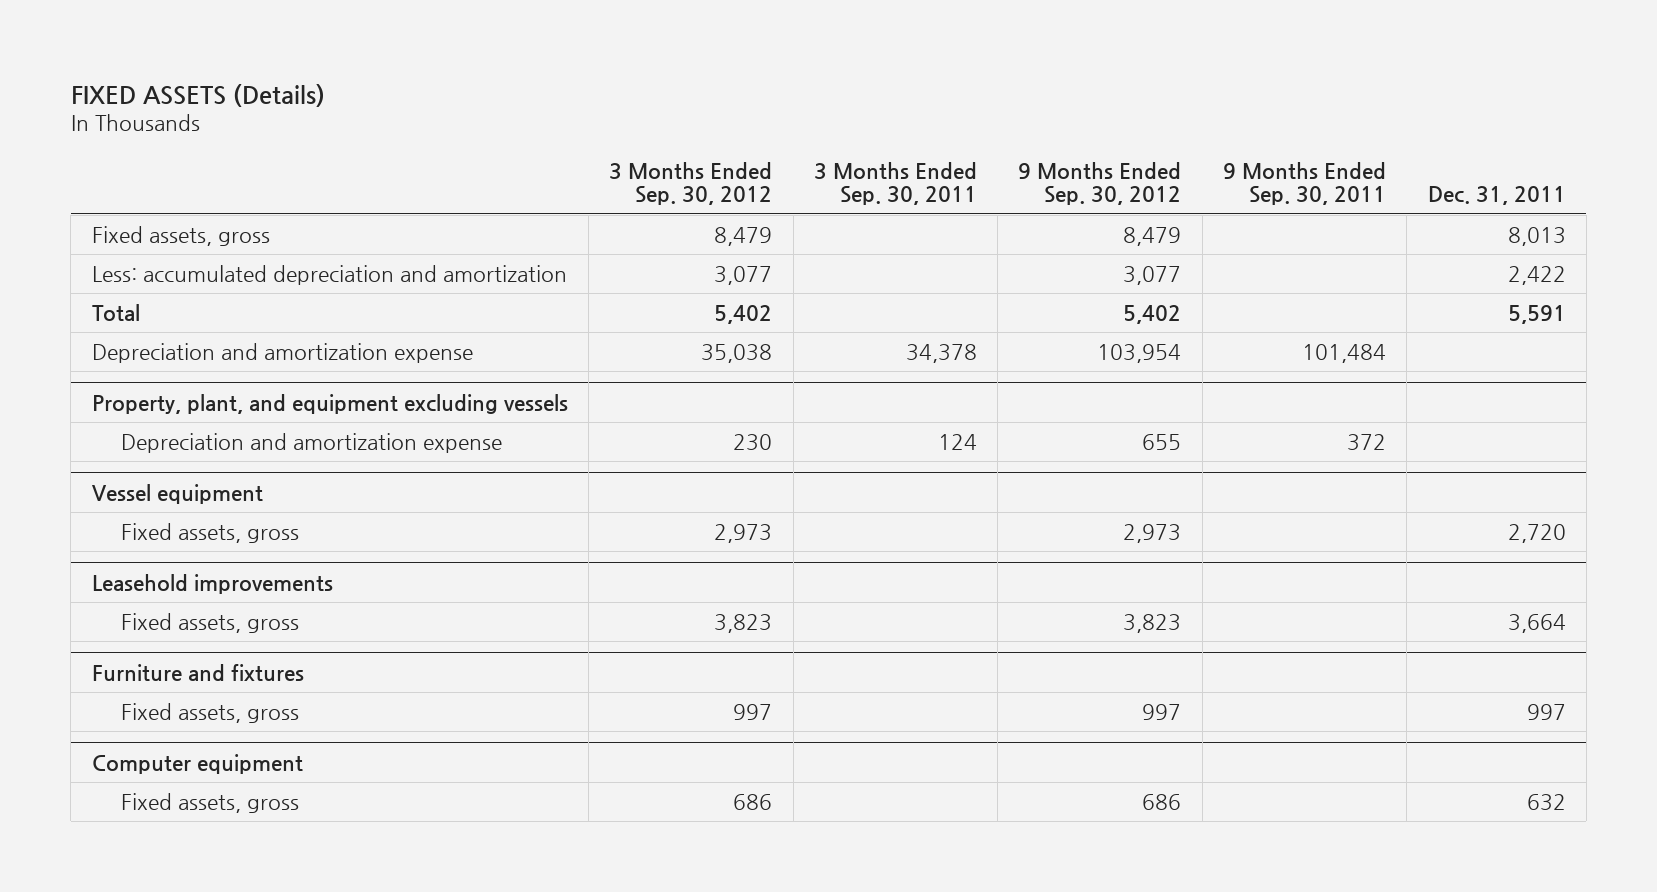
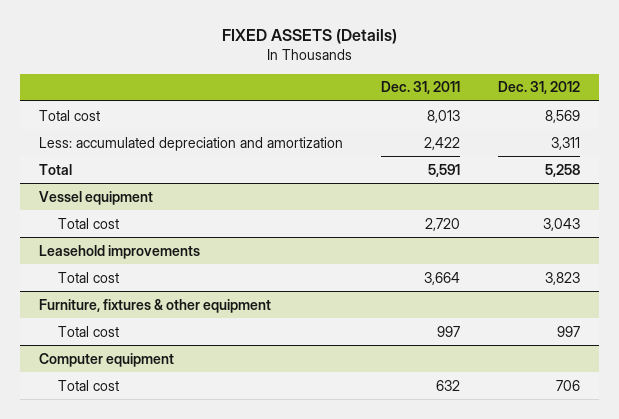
- | 3 Months Ended Sep. 30, 2012 | 3 Months Ended Sep. 30, 2011 | 9 Months Ended Sep. 30, 2012 | 9 Months Ended Sep. 30, 2011 | Dec. 31, 2011
+ | Dec. 31, 2011 | Dec. 31, 2012
- Fixed assets, gross | 8,479 | | 8,479 | | 8,013
+ Total cost | 8,013 | 8,569
- Depreciation and amortization expense | 35,038 | 34,378 | 103,954 | 101,484 |
- Property, plant, and equipment excluding vessels
- Depreciation and amortization expense | 230 | 124 | 655 | 372 |
@ Vessel equipment
- Fixed assets, gross | 2,973 | | 2,973 | | 2,720
+ Total cost | 2,720 | 3,043
@ Leasehold improvements
- Fixed assets, gross | 3,823 | | 3,823 | | 3,664
- Furniture and fixtures
- Fixed assets, gross | 997 | | 997 | | 997
@ Leasehold improvements
+ Total cost | 3,664 | 3,823
+ Furniture, fixtures & other equipment
+ Total cost | 997 | 997
@ Computer equipment
- Fixed assets, gross | 686 | | 686 | | 632
+ Total cost | 632 | 706

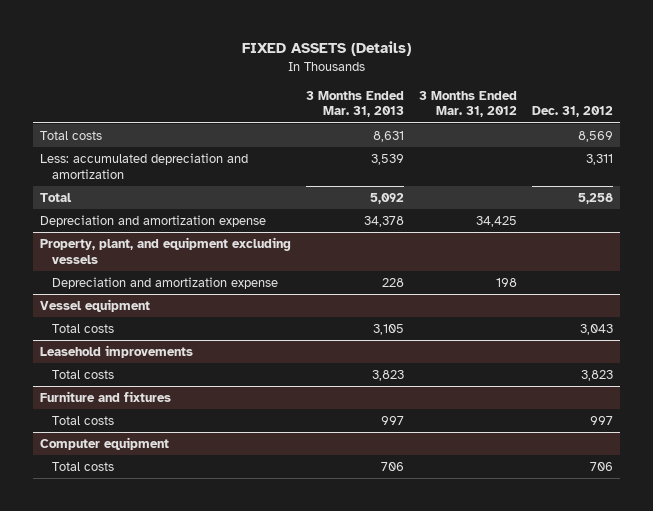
- | Dec. 31, 2011 | Dec. 31, 2012
+ | 3 Months Ended Mar. 31, 2013 | 3 Months Ended Mar. 31, 2012 | Dec. 31, 2012
- Total cost | 8,013 | 8,569
+ Total costs | 8,631 | | 8,569
+ Depreciation and amortization expense | 34,378 | 34,425 |
+ Property, plant, and equipment excluding vessels
+ Depreciation and amortization expense | 228 | 198 |
@ Vessel equipment
- Total cost | 2,720 | 3,043
+ Total costs | 3,105 | | 3,043
@ Leasehold improvements
- Total cost | 3,664 | 3,823
- Furniture, fixtures & other equipment
- Total cost | 997 | 997
@ Leasehold improvements
+ Total costs | 3,823 | | 3,823
+ Furniture and fixtures
+ Total costs | 997 | | 997
@ Computer equipment
- Total cost | 632 | 706
+ Total costs | 706 | | 706

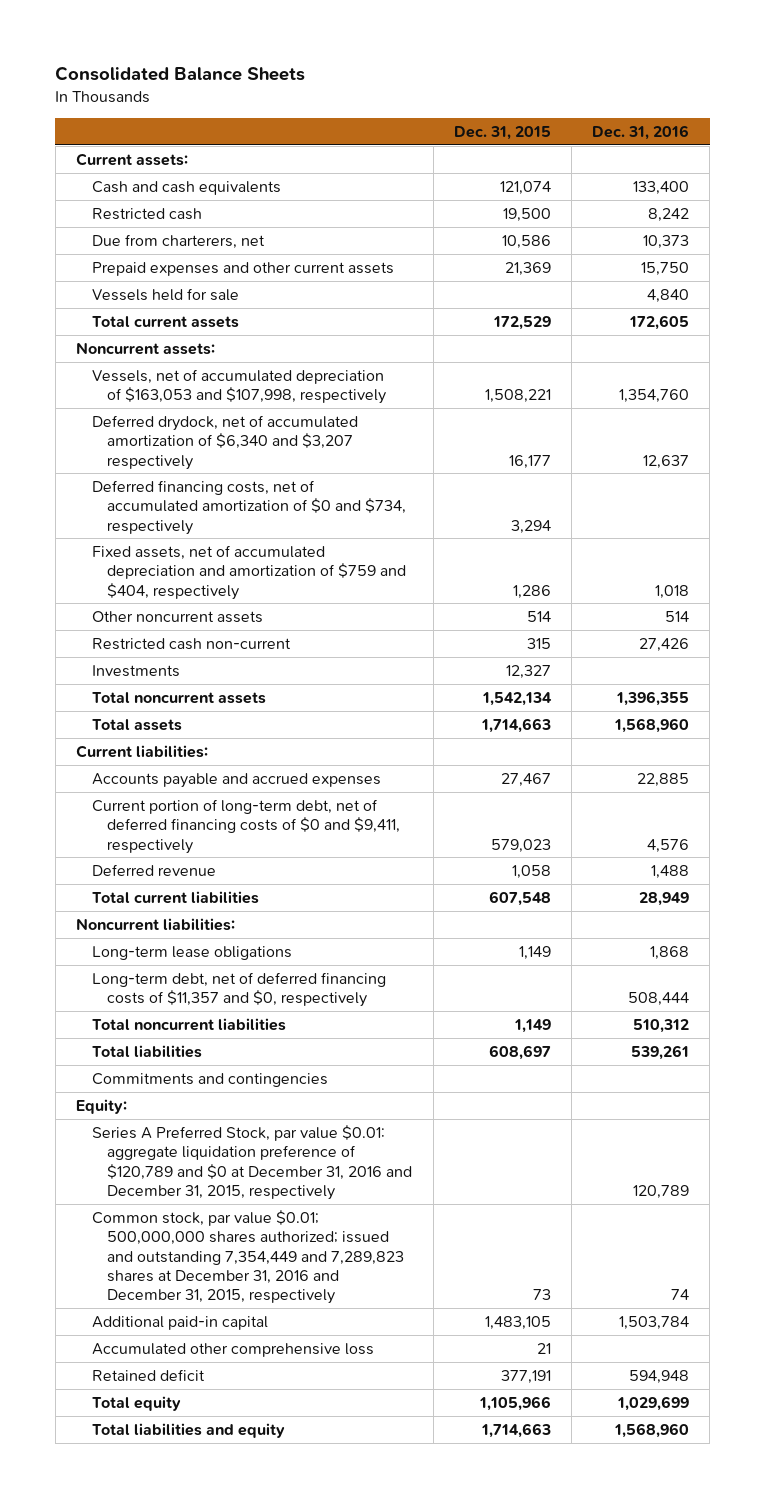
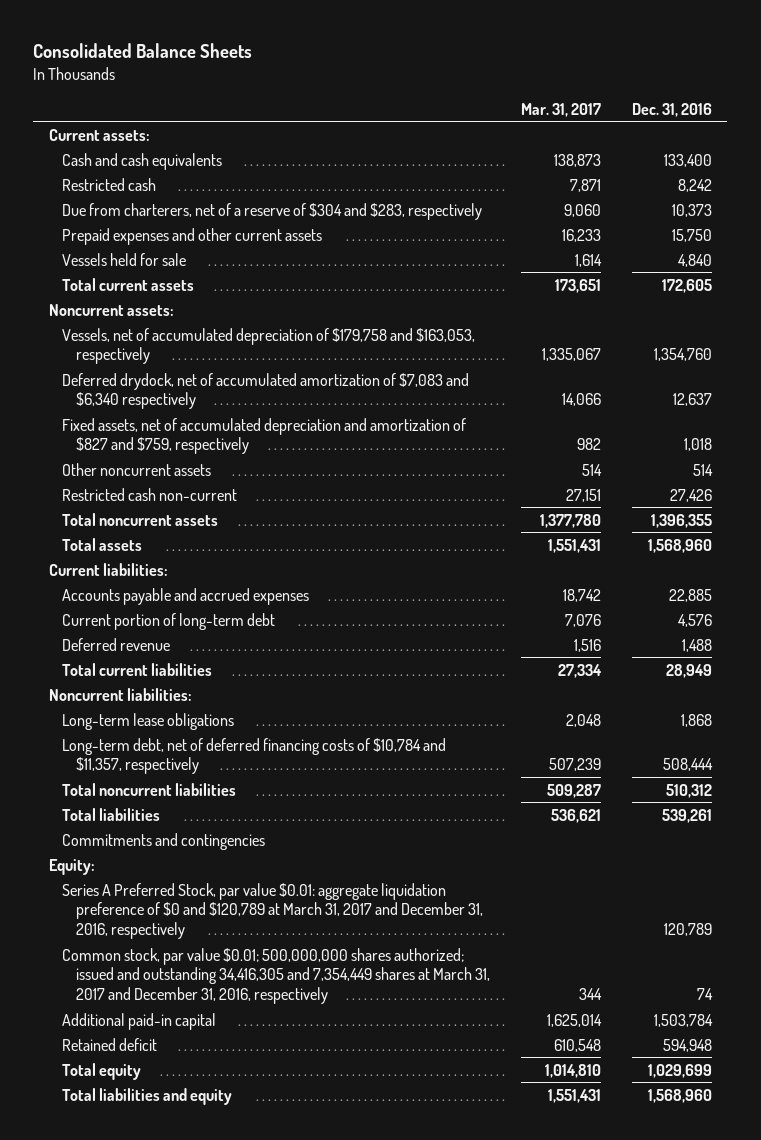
- | Dec. 31, 2015 | Dec. 31, 2016
+ | Mar. 31, 2017 | Dec. 31, 2016
- Due from charterers, net | 10,586 | 10,373
+ Due from charterers, net of a reserve of $304 and $283, respectively | 9,060 | 10,373
- Vessels, net of accumulated depreciation of $163,053 and $107,998, respectively | 1,508,221 | 1,354,760
- Deferred drydock, net of accumulated amortization of $6,340 and $3,207 respectively | 16,177 | 12,637
- Deferred financing costs, net of accumulated amortization of $0 and $734, respectively | 3,294 |
- Fixed assets, net of accumulated depreciation and amortization of $759 and $404, respectively | 1,286 | 1,018
+ Vessels, net of accumulated depreciation of $179,758 and $163,053, respectively | 1,335,067 | 1,354,760
+ Deferred drydock, net of accumulated amortization of $7,083 and $6,340 respectively | 14,066 | 12,637
+ Fixed assets, net of accumulated depreciation and amortization of $827 and $759, respectively | 982 | 1,018
- Investments | 12,327 |
- Current portion of long-term debt, net of deferred financing costs of $0 and $9,411, respectively | 579,023 | 4,576
+ Current portion of long-term debt | 7,076 | 4,576
- Long-term debt, net of deferred financing costs of $11,357 and $0, respectively | | 508,444
+ Long-term debt, net of deferred financing costs of $10,784 and $11,357, respectively | 507,239 | 508,444
- Series A Preferred Stock, par value $0.01: aggregate liquidation preference of $120,789 and $0 at December 31, 2016 and December 31, 2015, respectively | | 120,789
- Common stock, par value $0.01; 500,000,000 shares authorized; issued and outstanding 7,354,449 and 7,289,823 shares at December 31, 2016 and December 31, 2015, respectively | 73 | 74
+ Series A Preferred Stock, par value $0.01: aggregate liquidation preference of $0 and $120,789 at March 31, 2017 and December 31, 2016, respectively | | 120,789
+ Common stock, par value $0.01; 500,000,000 shares authorized; issued and outstanding 34,416,305 and 7,354,449 shares at March 31, 2017 and December 31, 2016, respectively | 344 | 74
- Accumulated other comprehensive loss | 21 |

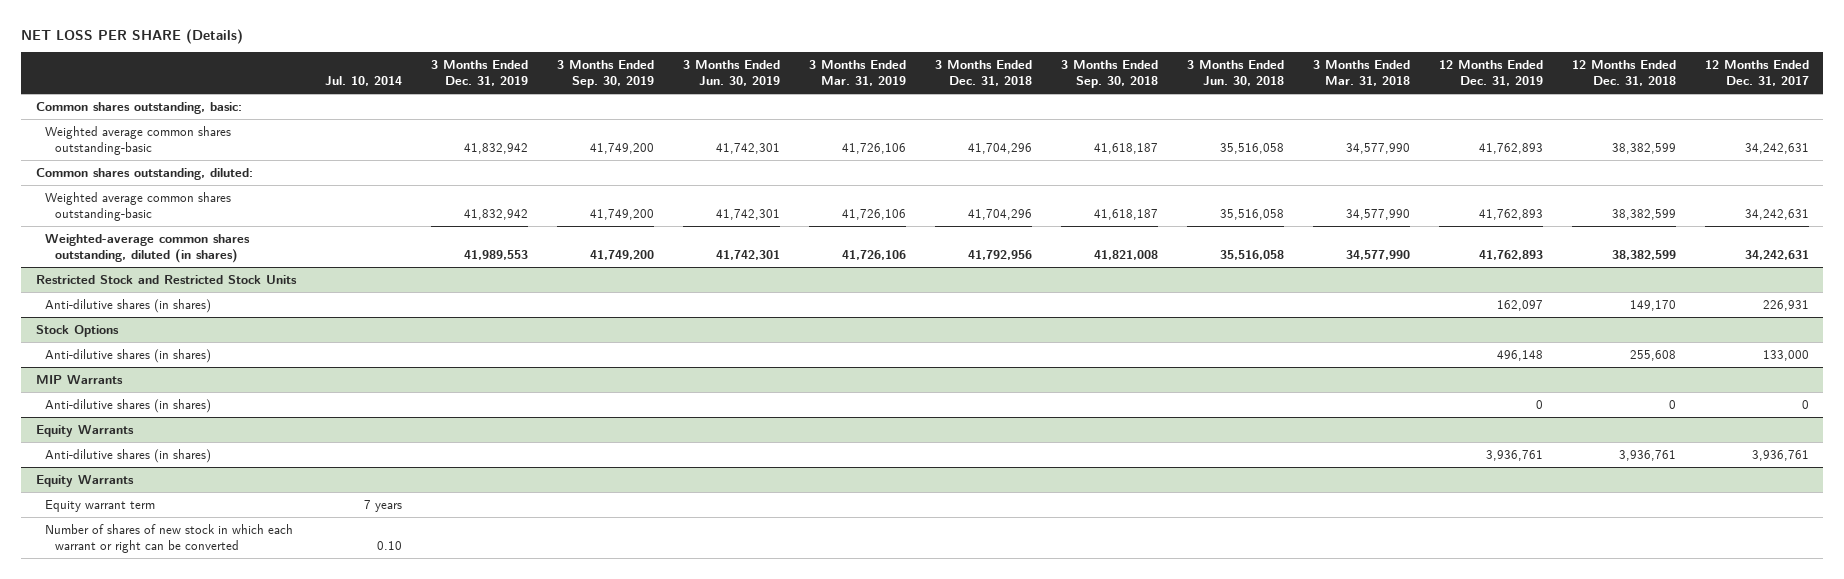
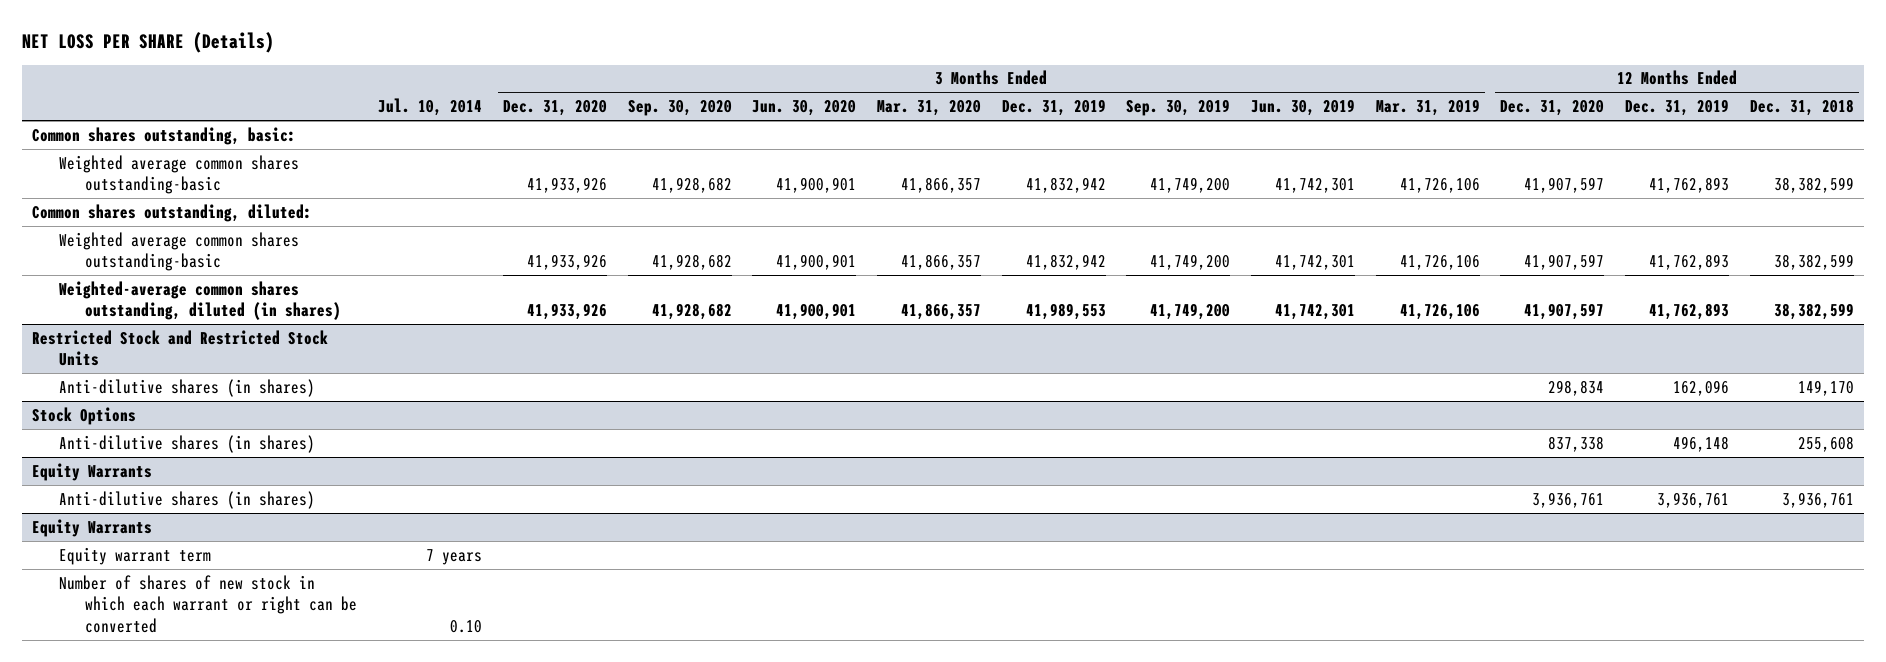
- | Jul. 10, 2014 | 3 Months Ended Dec. 31, 2019 | 3 Months Ended Sep. 30, 2019 | 3 Months Ended Jun. 30, 2019 | 3 Months Ended Mar. 31, 2019 | 3 Months Ended Dec. 31, 2018 | 3 Months Ended Sep. 30, 2018 | 3 Months Ended Jun. 30, 2018 | 3 Months Ended Mar. 31, 2018 | 12 Months Ended Dec. 31, 2019 | 12 Months Ended Dec. 31, 2018 | 12 Months Ended Dec. 31, 2017
+ | Jul. 10, 2014 | 3 Months Ended Dec. 31, 2020 | 3 Months Ended Sep. 30, 2020 | 3 Months Ended Jun. 30, 2020 | 3 Months Ended Mar. 31, 2020 | 3 Months Ended Dec. 31, 2019 | 3 Months Ended Sep. 30, 2019 | 3 Months Ended Jun. 30, 2019 | 3 Months Ended Mar. 31, 2019 | 12 Months Ended Dec. 31, 2020 | 12 Months Ended Dec. 31, 2019 | 12 Months Ended Dec. 31, 2018
@ Restricted Stock and Restricted Stock Units
- Anti-dilutive shares (in shares) | | | | | | | | | | 162,097 | 149,170 | 226,931
+ Anti-dilutive shares (in shares) | | | | | | | | | | 298,834 | 162,096 | 149,170
- MIP Warrants
- Anti-dilutive shares (in shares) | | | | | | | | | | 0 | 0 | 0

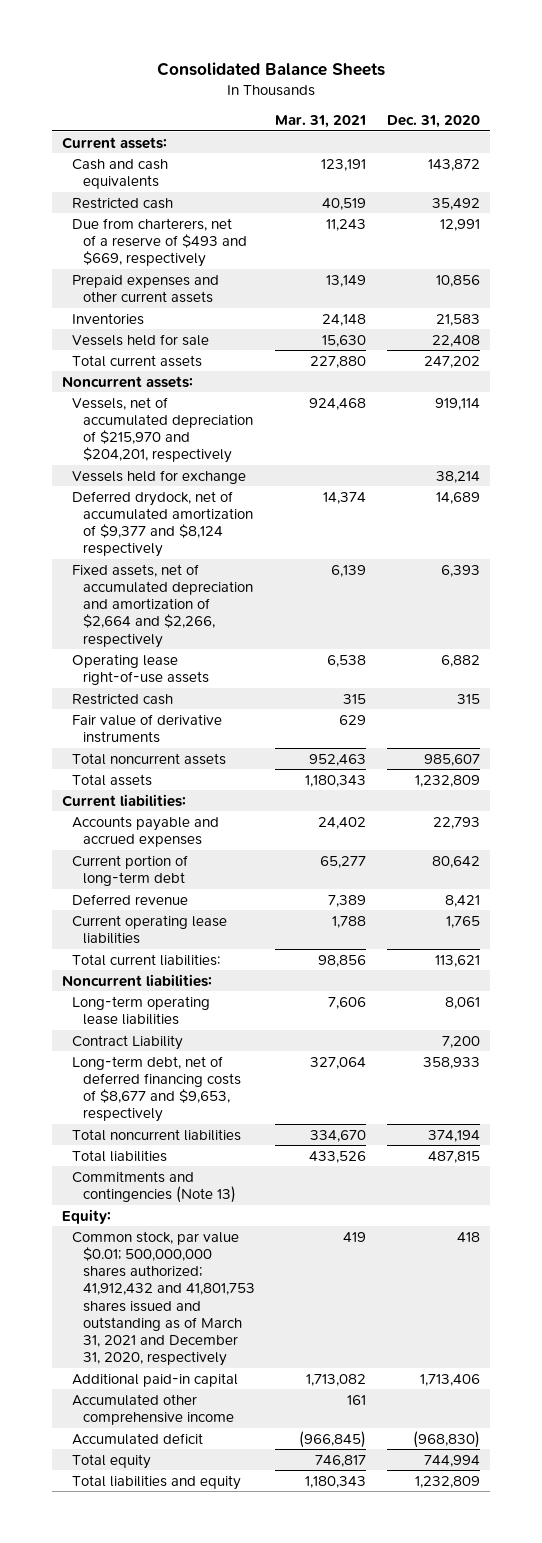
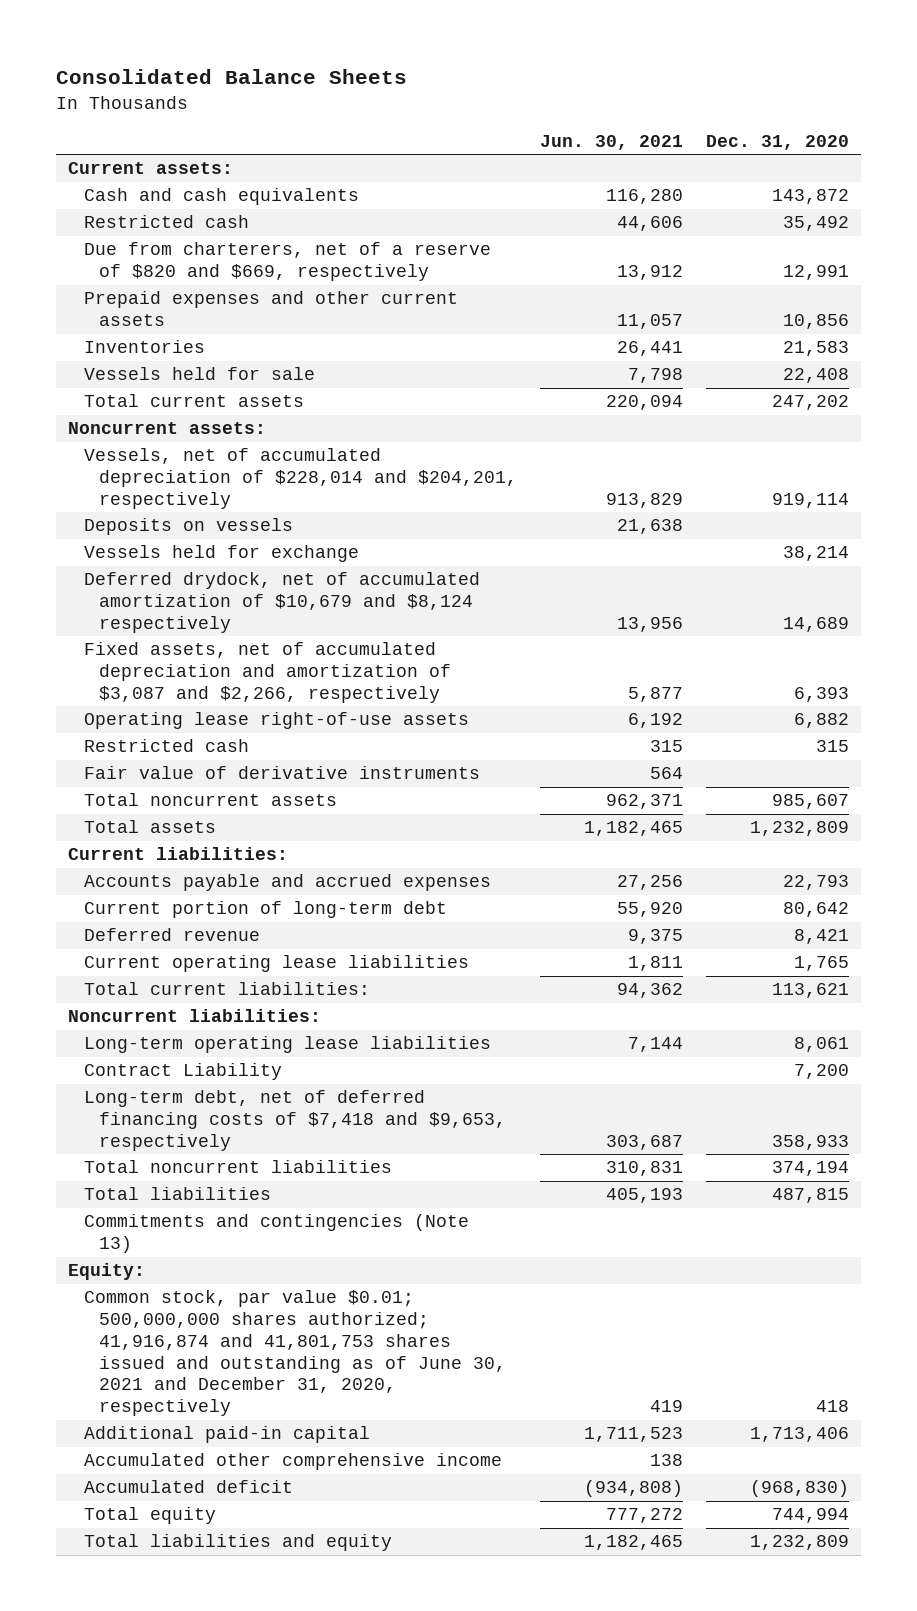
- | Mar. 31, 2021 | Dec. 31, 2020
+ | Jun. 30, 2021 | Dec. 31, 2020
- Due from charterers, net of a reserve of $493 and $669, respectively | 11,243 | 12,991
+ Due from charterers, net of a reserve of $820 and $669, respectively | 13,912 | 12,991
- Vessels, net of accumulated depreciation of $215,970 and $204,201, respectively | 924,468 | 919,114
+ Vessels, net of accumulated depreciation of $228,014 and $204,201, respectively | 913,829 | 919,114
+ Deposits on vessels | 21,638 |
- Deferred drydock, net of accumulated amortization of $9,377 and $8,124 respectively | 14,374 | 14,689
- Fixed assets, net of accumulated depreciation and amortization of $2,664 and $2,266, respectively | 6,139 | 6,393
+ Deferred drydock, net of accumulated amortization of $10,679 and $8,124 respectively | 13,956 | 14,689
+ Fixed assets, net of accumulated depreciation and amortization of $3,087 and $2,266, respectively | 5,877 | 6,393
- Long-term debt, net of deferred financing costs of $8,677 and $9,653, respectively | 327,064 | 358,933
+ Long-term debt, net of deferred financing costs of $7,418 and $9,653, respectively | 303,687 | 358,933
- Common stock, par value $0.01; 500,000,000 shares authorized; 41,912,432 and 41,801,753 shares issued and outstanding as of March 31, 2021 and December 31, 2020, respectively | 419 | 418
+ Common stock, par value $0.01; 500,000,000 shares authorized; 41,916,874 and 41,801,753 shares issued and outstanding as of June 30, 2021 and December 31, 2020, respectively | 419 | 418

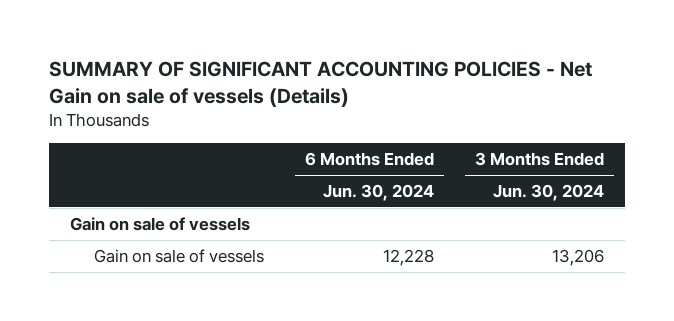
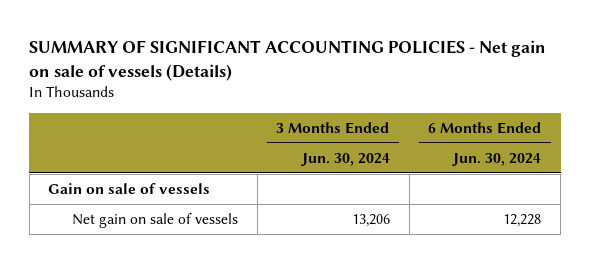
- SUMMARY OF SIGNIFICANT ACCOUNTING POLICIES - Net Gain on sale of vessels (Details)
+ SUMMARY OF SIGNIFICANT ACCOUNTING POLICIES - Net gain on sale of vessels (Details)
- | 6 Months Ended Jun. 30, 2024 | 3 Months Ended Jun. 30, 2024
+ | 3 Months Ended Jun. 30, 2024 | 6 Months Ended Jun. 30, 2024
- Gain on sale of vessels | 12,228 | 13,206
+ Net gain on sale of vessels | 13,206 | 12,228

